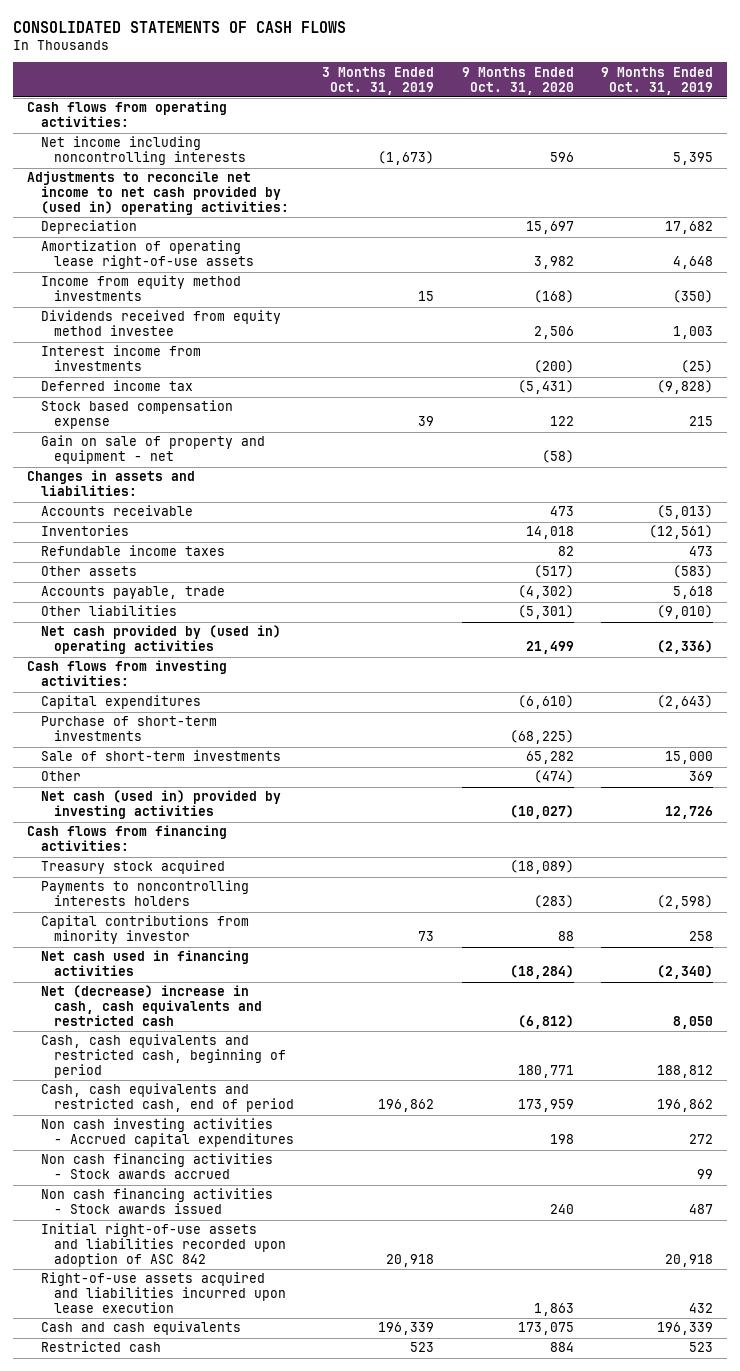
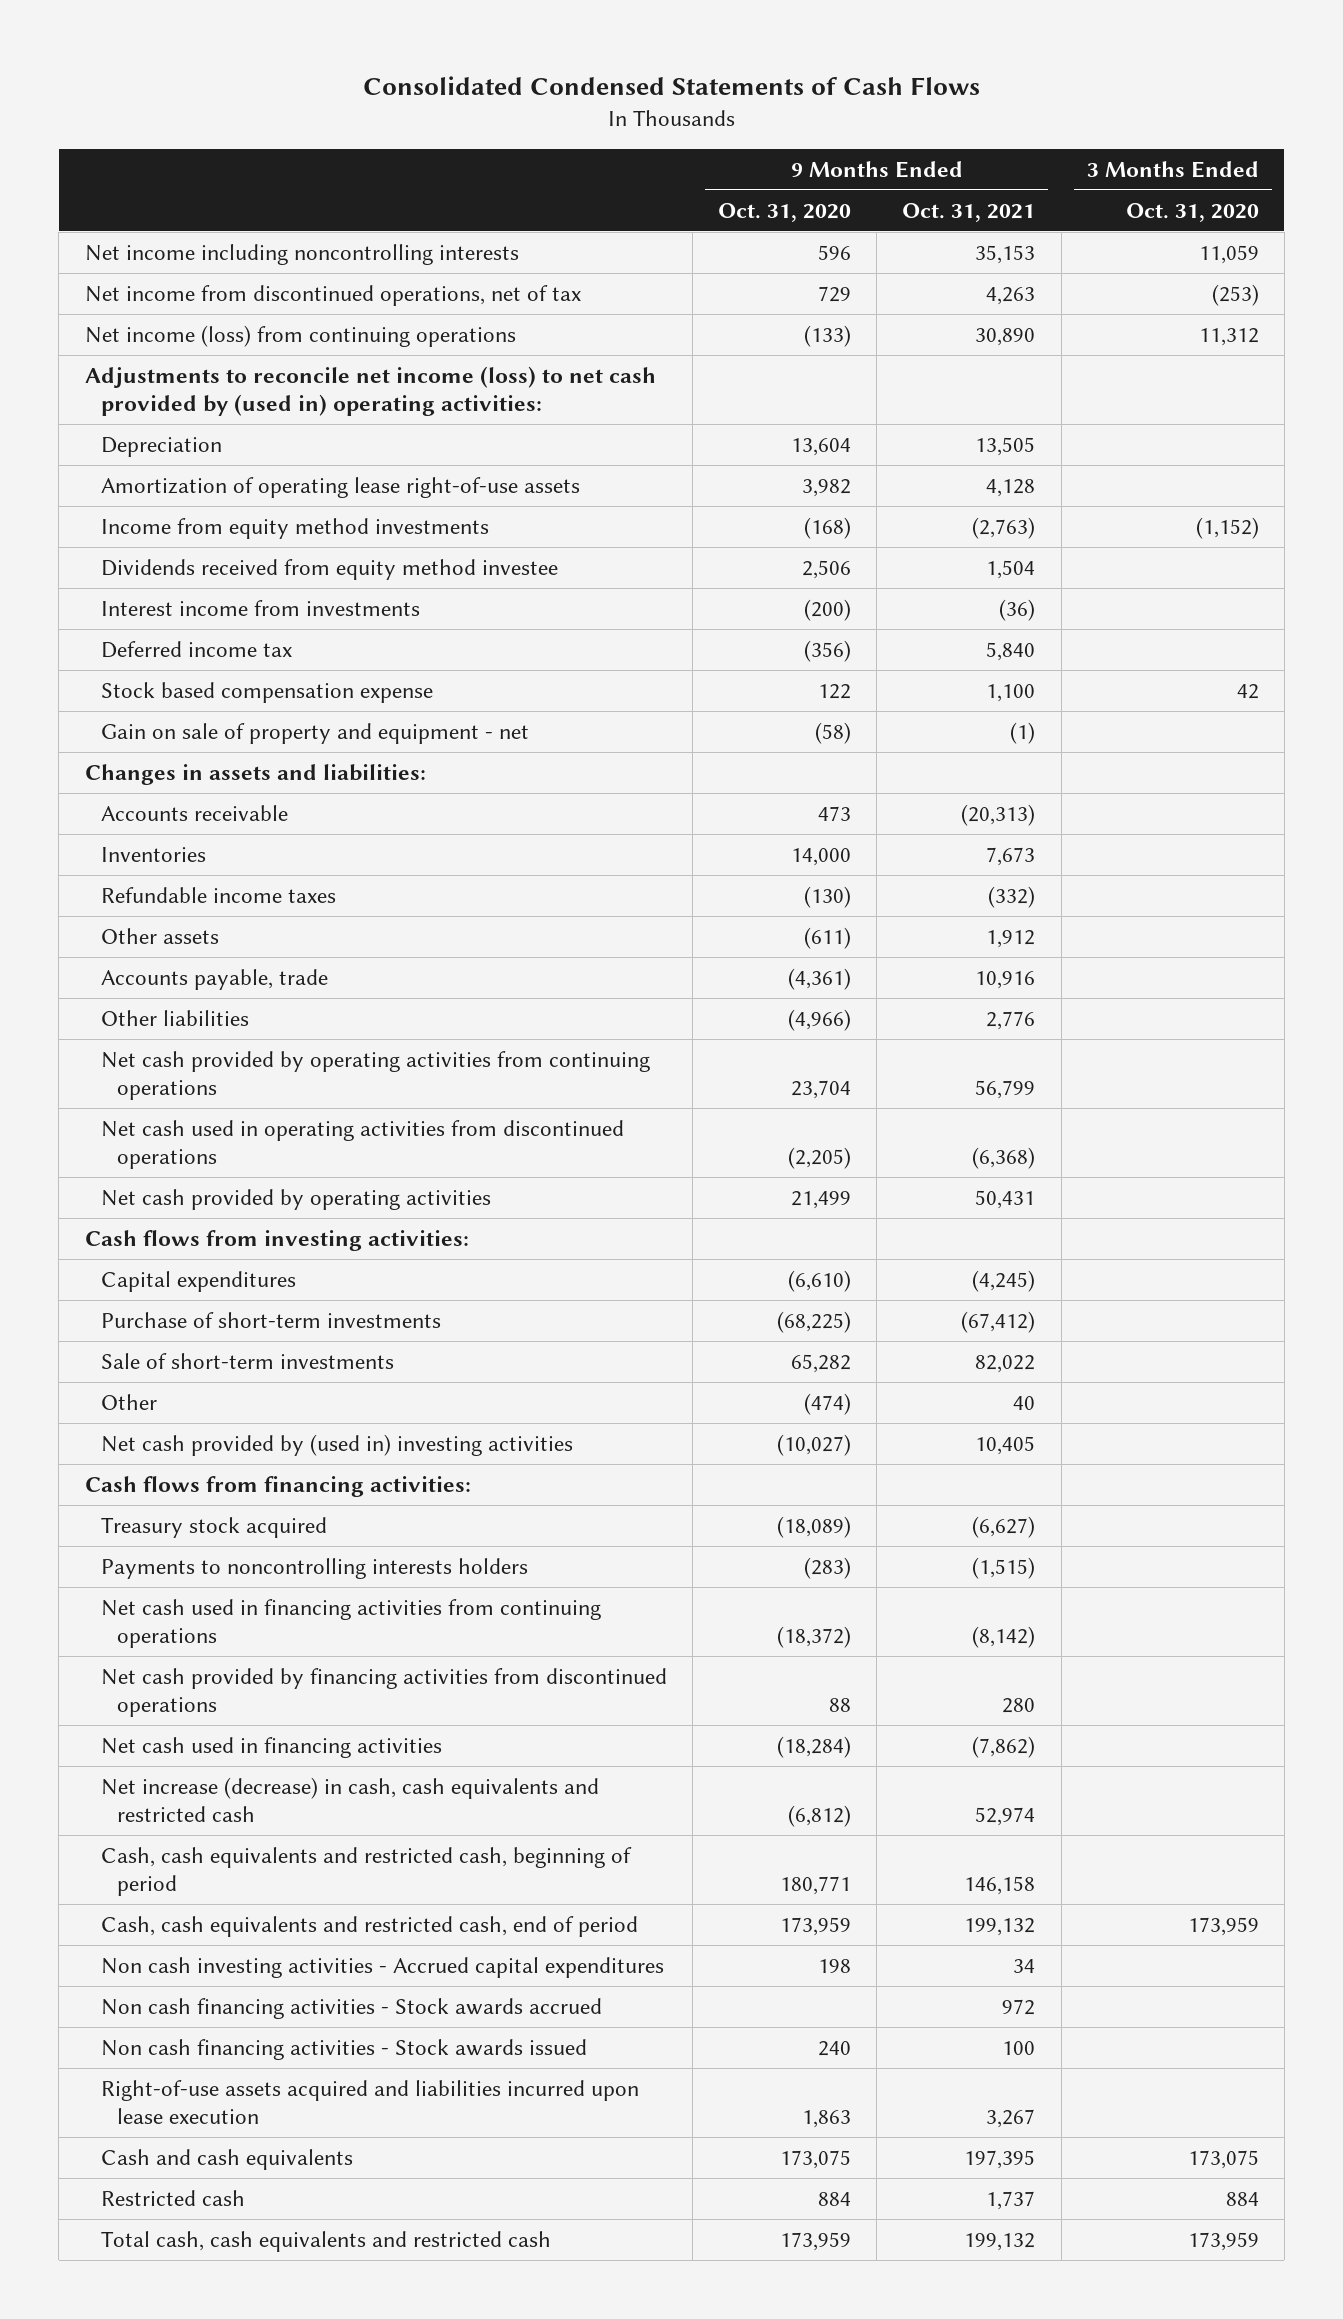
- CONSOLIDATED STATEMENTS OF CASH FLOWS
+ Consolidated Condensed Statements of Cash Flows
- | 3 Months Ended Oct. 31, 2019 | 9 Months Ended Oct. 31, 2020 | 9 Months Ended Oct. 31, 2019
+ | 9 Months Ended Oct. 31, 2020 | 9 Months Ended Oct. 31, 2021 | 3 Months Ended Oct. 31, 2020
- Cash flows from operating activities:
- Adjustments to reconcile net income to net cash provided by (used in) operating activities:
- Depreciation | | 15,697 | 17,682
+ Net income from discontinued operations, net of tax | 729 | 4,263 | (253)
+ Net income (loss) from continuing operations | (133) | 30,890 | 11,312
+ Adjustments to reconcile net income (loss) to net cash provided by (used in) operating activities:
+ Depreciation | 13,604 | 13,505 |
- Deferred income tax | | (5,431) | (9,828)
+ Deferred income tax | (356) | 5,840 |
- Inventories | | 14,018 | (12,561)
- Refundable income taxes | | 82 | 473
- Other assets | | (517) | (583)
- Accounts payable, trade | | (4,302) | 5,618
- Other liabilities | | (5,301) | (9,010)
- Net cash provided by (used in) operating activities | | 21,499 | (2,336)
+ Inventories | 14,000 | 7,673 |
+ Refundable income taxes | (130) | (332) |
+ Other assets | (611) | 1,912 |
+ Accounts payable, trade | (4,361) | 10,916 |
+ Other liabilities | (4,966) | 2,776 |
+ Net cash provided by operating activities from continuing operations | 23,704 | 56,799 |
+ Net cash used in operating activities from discontinued operations | (2,205) | (6,368) |
+ Net cash provided by operating activities | 21,499 | 50,431 |
- Net cash (used in) provided by investing activities | | (10,027) | 12,726
+ Net cash provided by (used in) investing activities | (10,027) | 10,405 |
- Capital contributions from minority investor | 73 | 88 | 258
+ Net cash used in financing activities from continuing operations | (18,372) | (8,142) |
+ Net cash provided by financing activities from discontinued operations | 88 | 280 |
- Net (decrease) increase in cash, cash equivalents and restricted cash | | (6,812) | 8,050
+ Net increase (decrease) in cash, cash equivalents and restricted cash | (6,812) | 52,974 |
- Initial right-of-use assets and liabilities recorded upon adoption of ASC 842 | 20,918 | | 20,918
+ Total cash, cash equivalents and restricted cash | 173,959 | 199,132 | 173,959

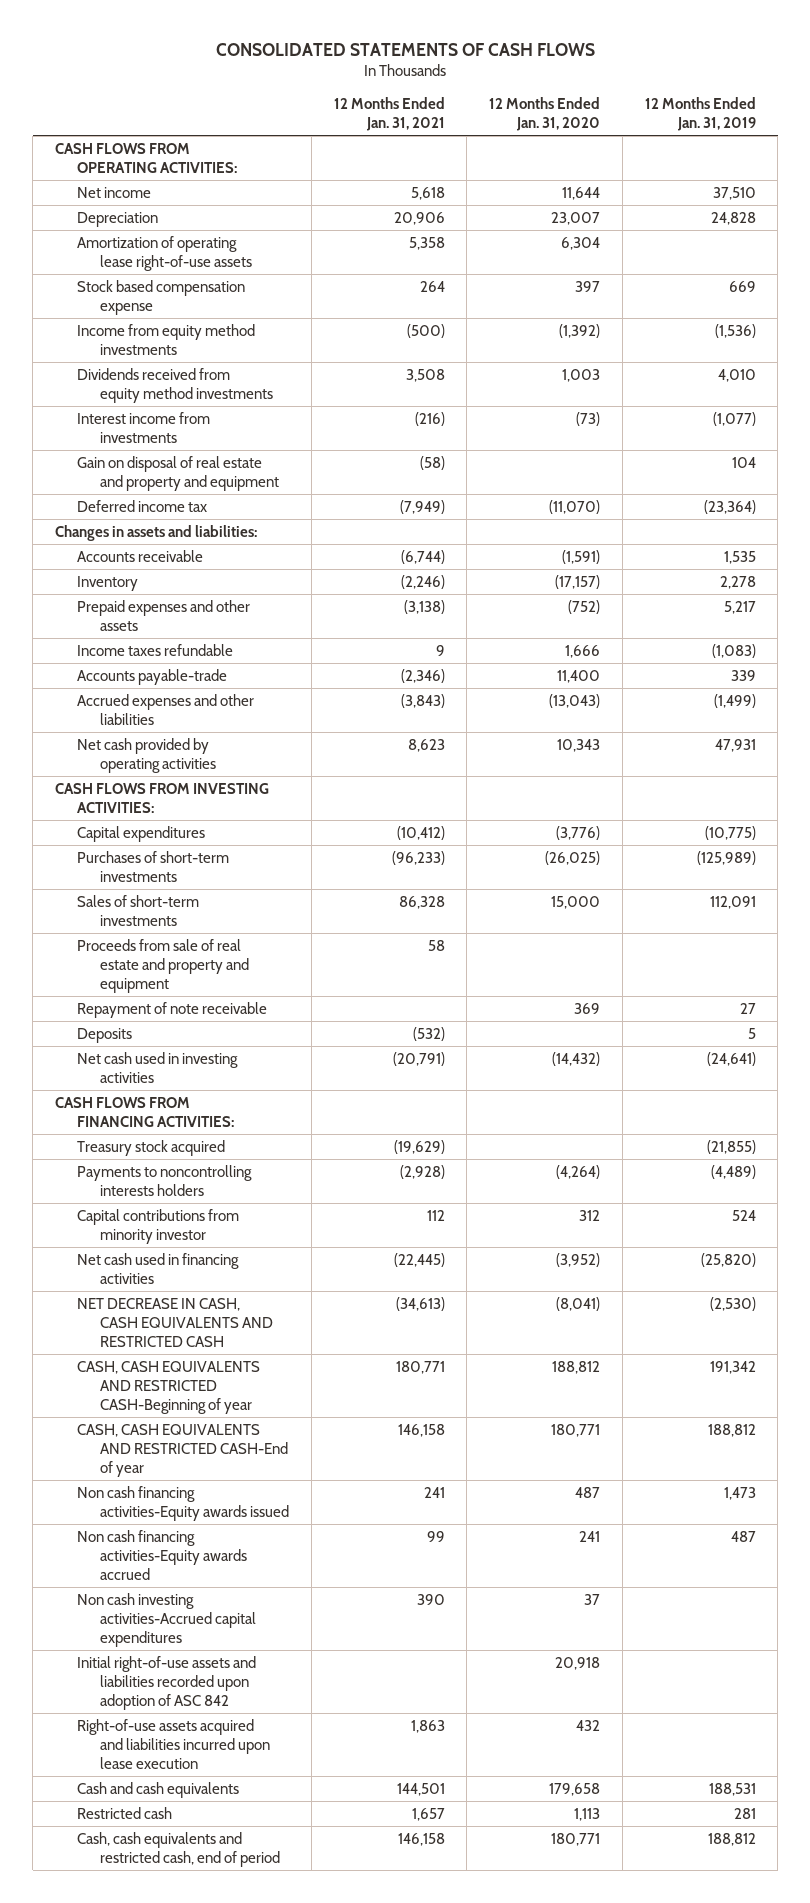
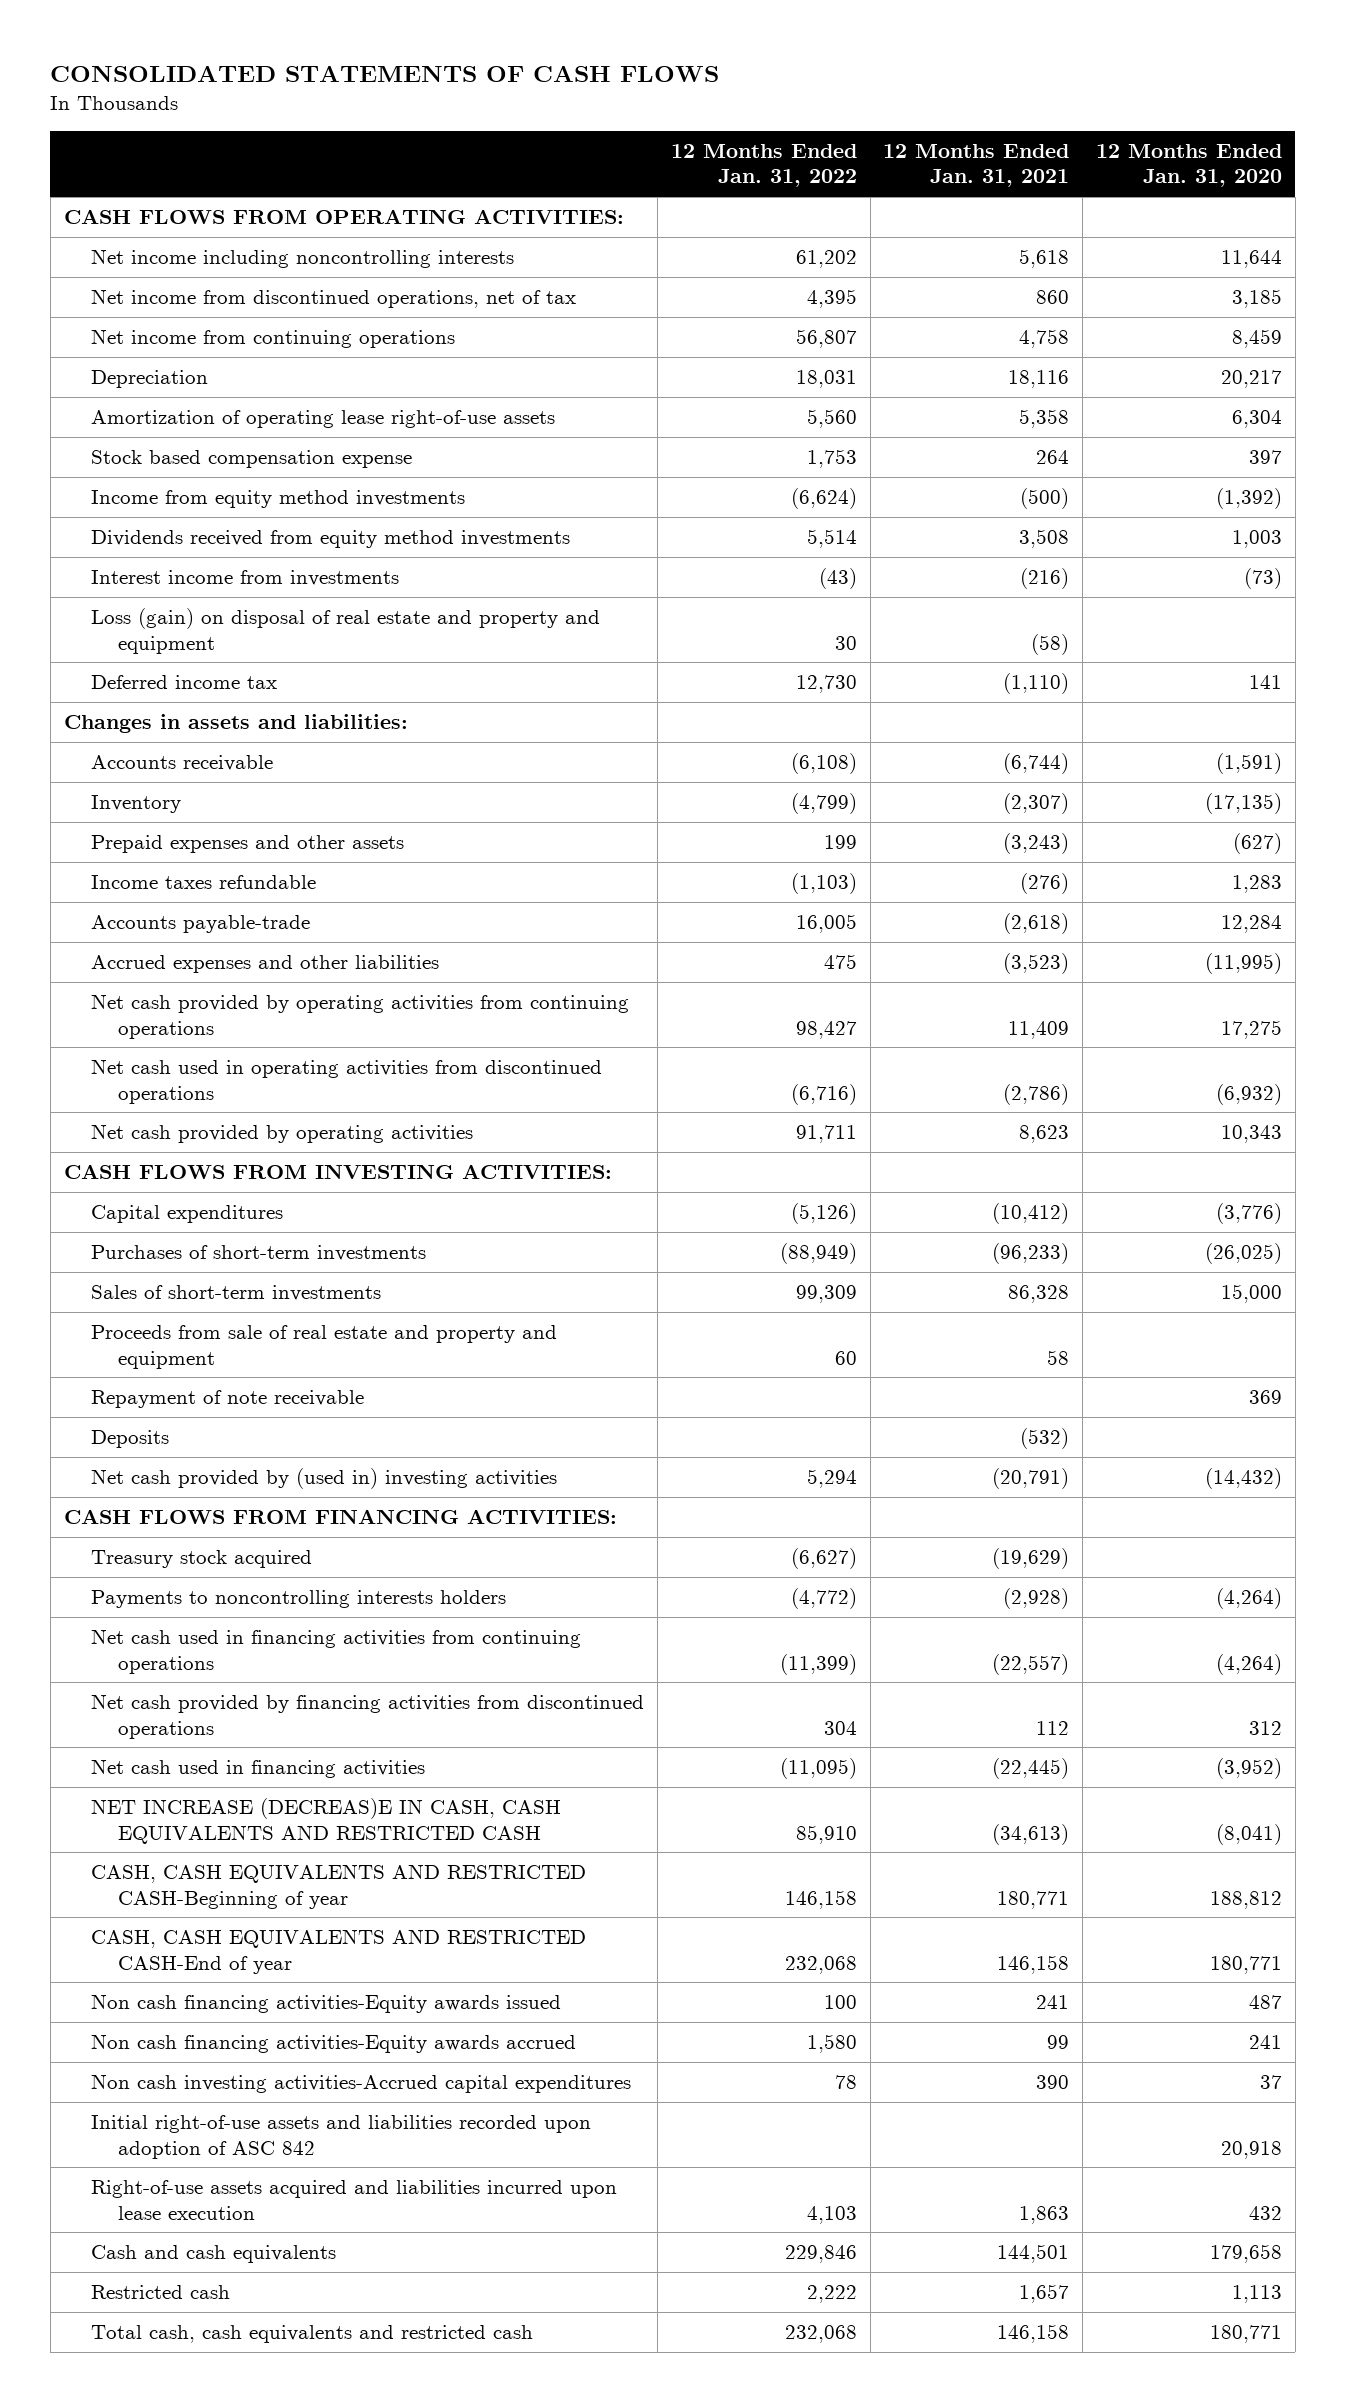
- | 12 Months Ended Jan. 31, 2021 | 12 Months Ended Jan. 31, 2020 | 12 Months Ended Jan. 31, 2019
+ | 12 Months Ended Jan. 31, 2022 | 12 Months Ended Jan. 31, 2021 | 12 Months Ended Jan. 31, 2020
- Net income | 5,618 | 11,644 | 37,510
- Depreciation | 20,906 | 23,007 | 24,828
+ Net income including noncontrolling interests | 61,202 | 5,618 | 11,644
+ Net income from discontinued operations, net of tax | 4,395 | 860 | 3,185
+ Net income from continuing operations | 56,807 | 4,758 | 8,459
+ Depreciation | 18,031 | 18,116 | 20,217
- Gain on disposal of real estate and property and equipment | (58) | | 104
- Deferred income tax | (7,949) | (11,070) | (23,364)
+ Loss (gain) on disposal of real estate and property and equipment | 30 | (58) |
+ Deferred income tax | 12,730 | (1,110) | 141
- Inventory | (2,246) | (17,157) | 2,278
- Prepaid expenses and other assets | (3,138) | (752) | 5,217
- Income taxes refundable | 9 | 1,666 | (1,083)
- Accounts payable-trade | (2,346) | 11,400 | 339
- Accrued expenses and other liabilities | (3,843) | (13,043) | (1,499)
+ Inventory | (4,799) | (2,307) | (17,135)
+ Prepaid expenses and other assets | 199 | (3,243) | (627)
+ Income taxes refundable | (1,103) | (276) | 1,283
+ Accounts payable-trade | 16,005 | (2,618) | 12,284
+ Accrued expenses and other liabilities | 475 | (3,523) | (11,995)
+ Net cash provided by operating activities from continuing operations | 98,427 | 11,409 | 17,275
+ Net cash used in operating activities from discontinued operations | (6,716) | (2,786) | (6,932)
- Net cash used in investing activities | (20,791) | (14,432) | (24,641)
+ Net cash provided by (used in) investing activities | 5,294 | (20,791) | (14,432)
- Capital contributions from minority investor | 112 | 312 | 524
+ Net cash used in financing activities from continuing operations | (11,399) | (22,557) | (4,264)
+ Net cash provided by financing activities from discontinued operations | 304 | 112 | 312
- NET DECREASE IN CASH, CASH EQUIVALENTS AND RESTRICTED CASH | (34,613) | (8,041) | (2,530)
+ NET INCREASE (DECREAS)E IN CASH, CASH EQUIVALENTS AND RESTRICTED CASH | 85,910 | (34,613) | (8,041)
- Cash, cash equivalents and restricted cash, end of period | 146,158 | 180,771 | 188,812
+ Total cash, cash equivalents and restricted cash | 232,068 | 146,158 | 180,771

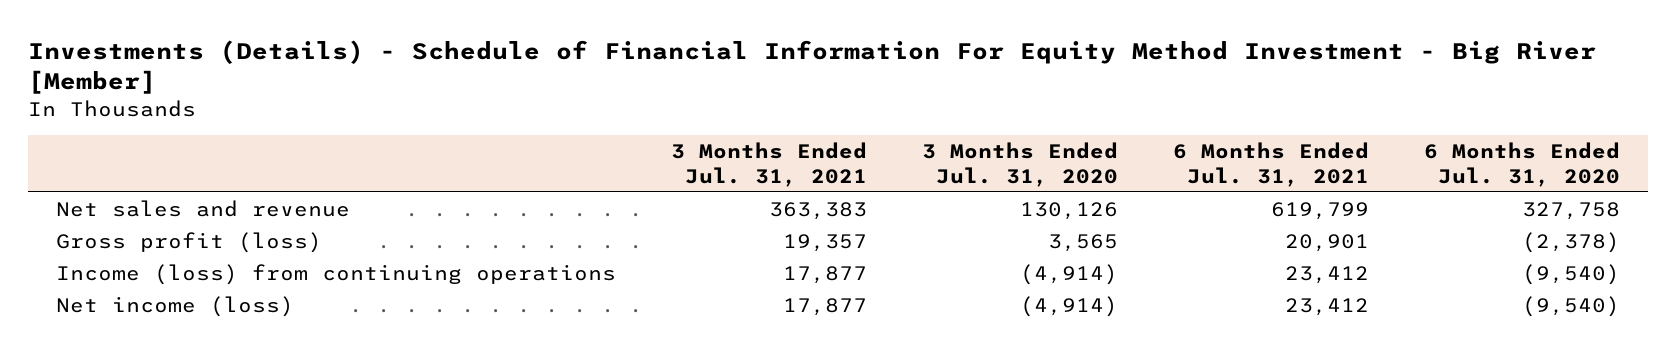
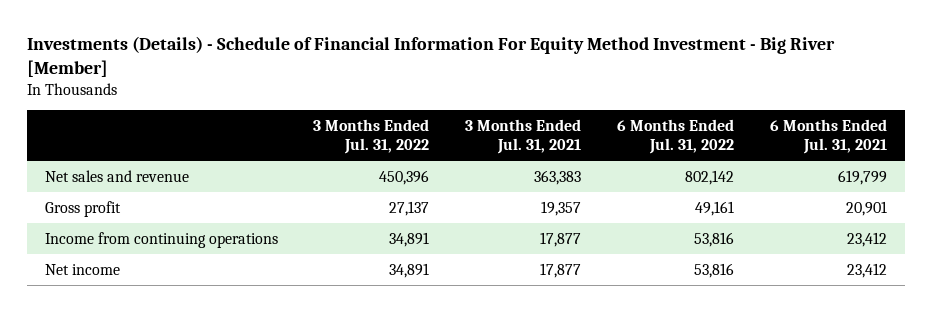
- | 3 Months Ended Jul. 31, 2021 | 3 Months Ended Jul. 31, 2020 | 6 Months Ended Jul. 31, 2021 | 6 Months Ended Jul. 31, 2020
+ | 3 Months Ended Jul. 31, 2022 | 3 Months Ended Jul. 31, 2021 | 6 Months Ended Jul. 31, 2022 | 6 Months Ended Jul. 31, 2021
- Gross profit (loss) | 19,357 | 3,565 | 20,901 | (2,378)
- Income (loss) from continuing operations | 17,877 | (4,914) | 23,412 | (9,540)
- Net income (loss) | 17,877 | (4,914) | 23,412 | (9,540)
+ Gross profit | 27,137 | 19,357 | 49,161 | 20,901
+ Income from continuing operations | 34,891 | 17,877 | 53,816 | 23,412
+ Net income | 34,891 | 17,877 | 53,816 | 23,412

